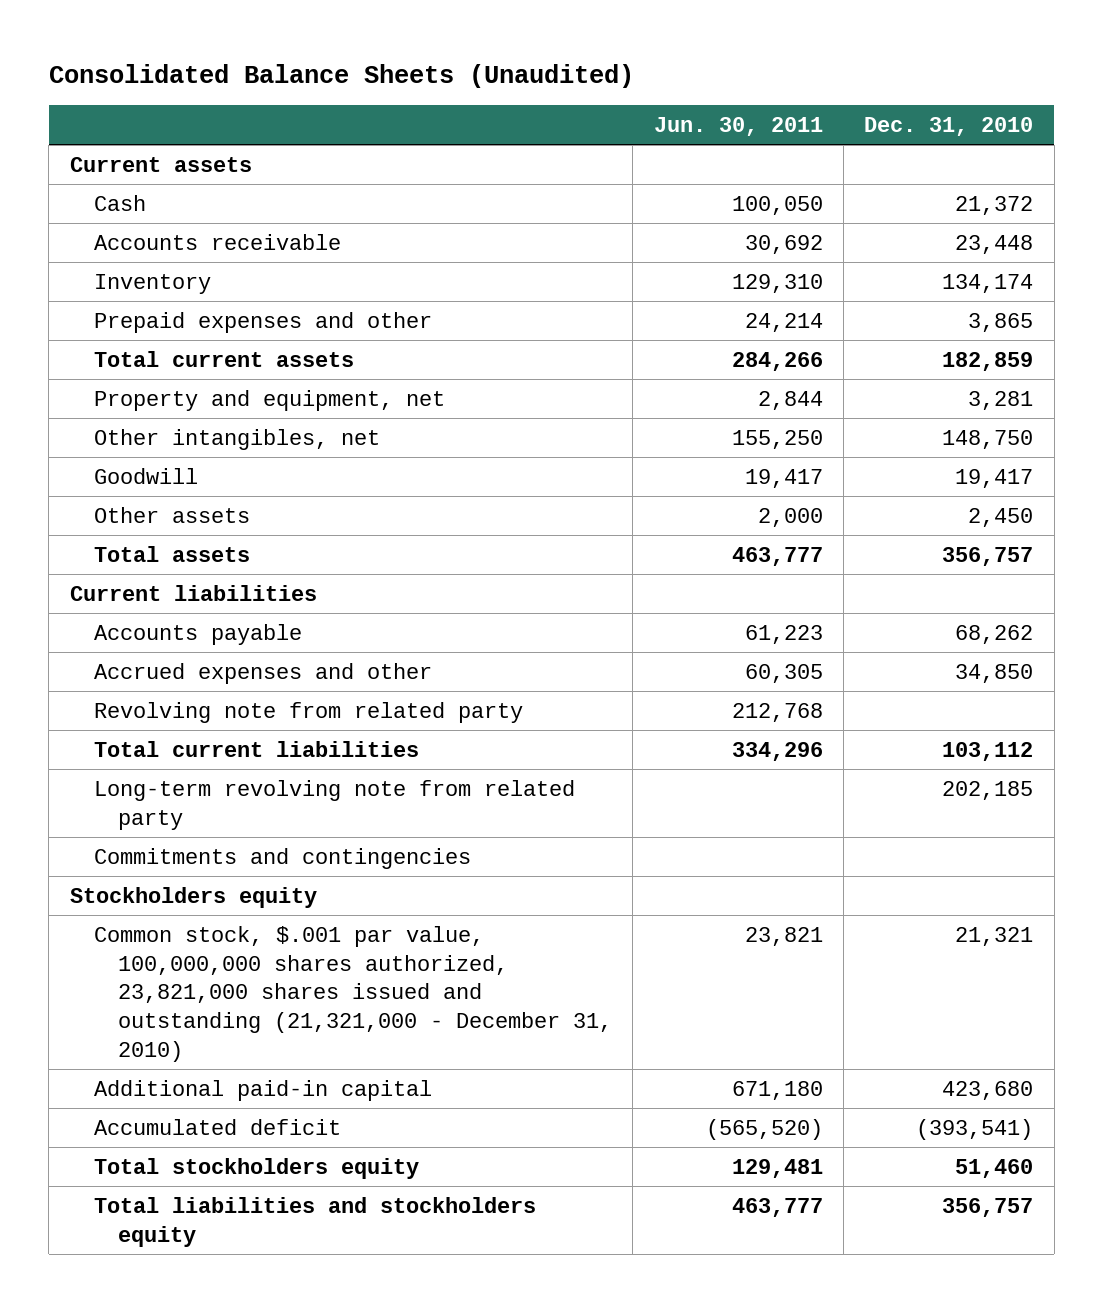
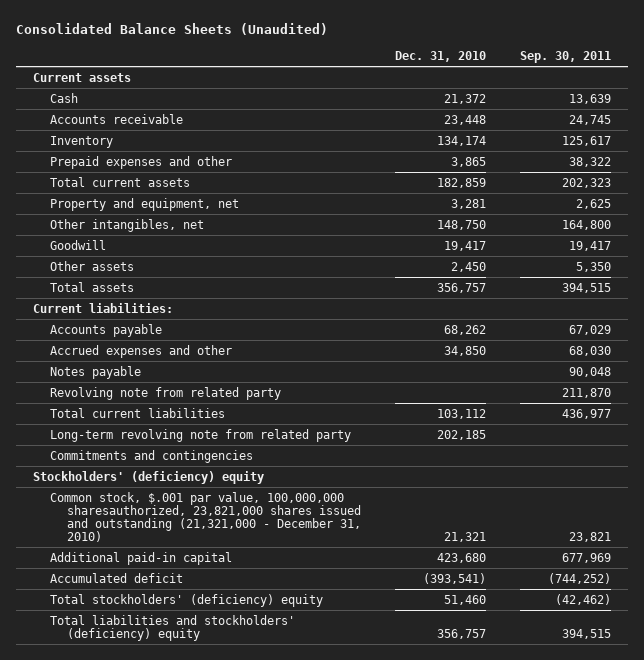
- | Jun. 30, 2011 | Dec. 31, 2010
+ | Dec. 31, 2010 | Sep. 30, 2011
- Current liabilities
+ Current liabilities:
+ Notes payable | | 90,048
- Stockholders equity
- Common stock, $.001 par value, 100,000,000 shares authorized, 23,821,000 shares issued and outstanding (21,321,000 - December 31, 2010) | 23,821 | 21,321
+ Stockholders' (deficiency) equity
+ Common stock, $.001 par value, 100,000,000 sharesauthorized, 23,821,000 shares issued and outstanding (21,321,000 - December 31, 2010) | 21,321 | 23,821
- Total stockholders equity | 129,481 | 51,460
- Total liabilities and stockholders equity | 463,777 | 356,757
+ Total stockholders' (deficiency) equity | 51,460 | (42,462)
+ Total liabilities and stockholders' (deficiency) equity | 356,757 | 394,515

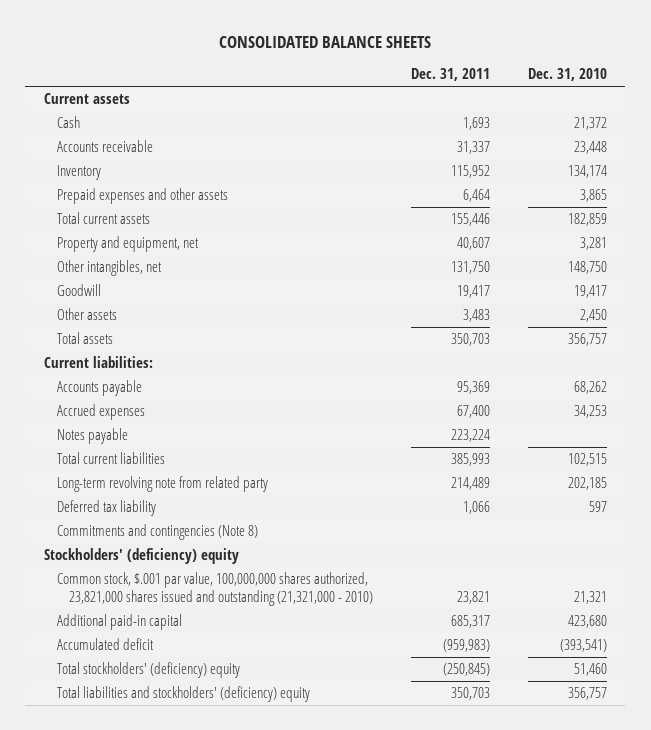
- Consolidated Balance Sheets (Unaudited)
+ CONSOLIDATED BALANCE SHEETS
- | Dec. 31, 2010 | Sep. 30, 2011
+ | Dec. 31, 2011 | Dec. 31, 2010
- Prepaid expenses and other | 3,865 | 38,322
+ Prepaid expenses and other assets | 6,464 | 3,865
- Accrued expenses and other | 34,850 | 68,030
+ Accrued expenses | 67,400 | 34,253
- Revolving note from related party | | 211,870
- Total current liabilities | 103,112 | 436,977
+ Total current liabilities | 385,993 | 102,515
- Commitments and contingencies
+ Deferred tax liability | 1,066 | 597
+ Commitments and contingencies (Note 8)
- Common stock, $.001 par value, 100,000,000 sharesauthorized, 23,821,000 shares issued and outstanding (21,321,000 - December 31, 2010) | 21,321 | 23,821
+ Common stock, $.001 par value, 100,000,000 shares authorized, 23,821,000 shares issued and outstanding (21,321,000 - 2010) | 23,821 | 21,321

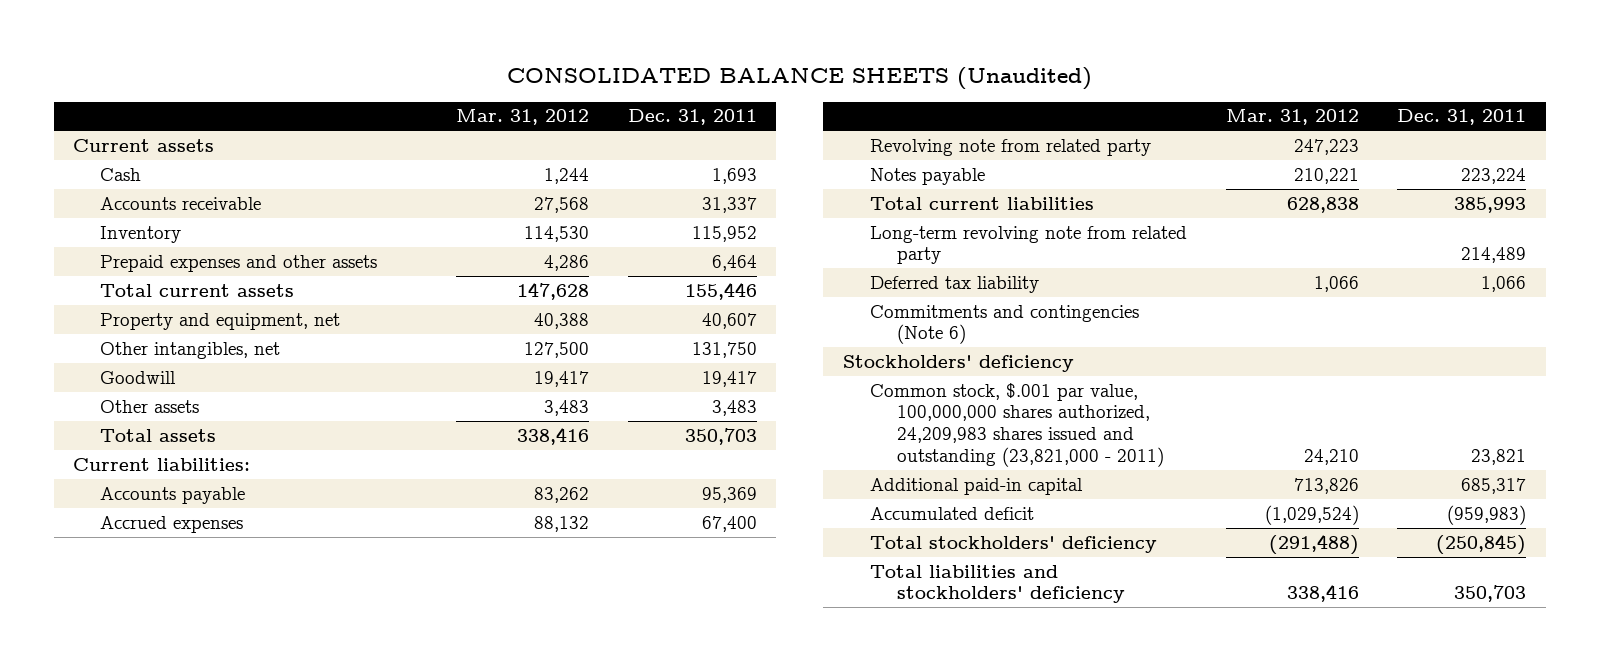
- CONSOLIDATED BALANCE SHEETS
+ CONSOLIDATED BALANCE SHEETS (Unaudited)
- | Dec. 31, 2011 | Dec. 31, 2010
+ | Mar. 31, 2012 | Dec. 31, 2011
+ Revolving note from related party | 247,223 |
- Commitments and contingencies (Note 8)
- Stockholders' (deficiency) equity
- Common stock, $.001 par value, 100,000,000 shares authorized, 23,821,000 shares issued and outstanding (21,321,000 - 2010) | 23,821 | 21,321
+ Commitments and contingencies (Note 6)
+ Stockholders' deficiency
+ Common stock, $.001 par value, 100,000,000 shares authorized, 24,209,983 shares issued and outstanding (23,821,000 - 2011) | 24,210 | 23,821
- Total stockholders' (deficiency) equity | (250,845) | 51,460
- Total liabilities and stockholders' (deficiency) equity | 350,703 | 356,757
+ Total stockholders' deficiency | (291,488) | (250,845)
+ Total liabilities and stockholders' deficiency | 338,416 | 350,703

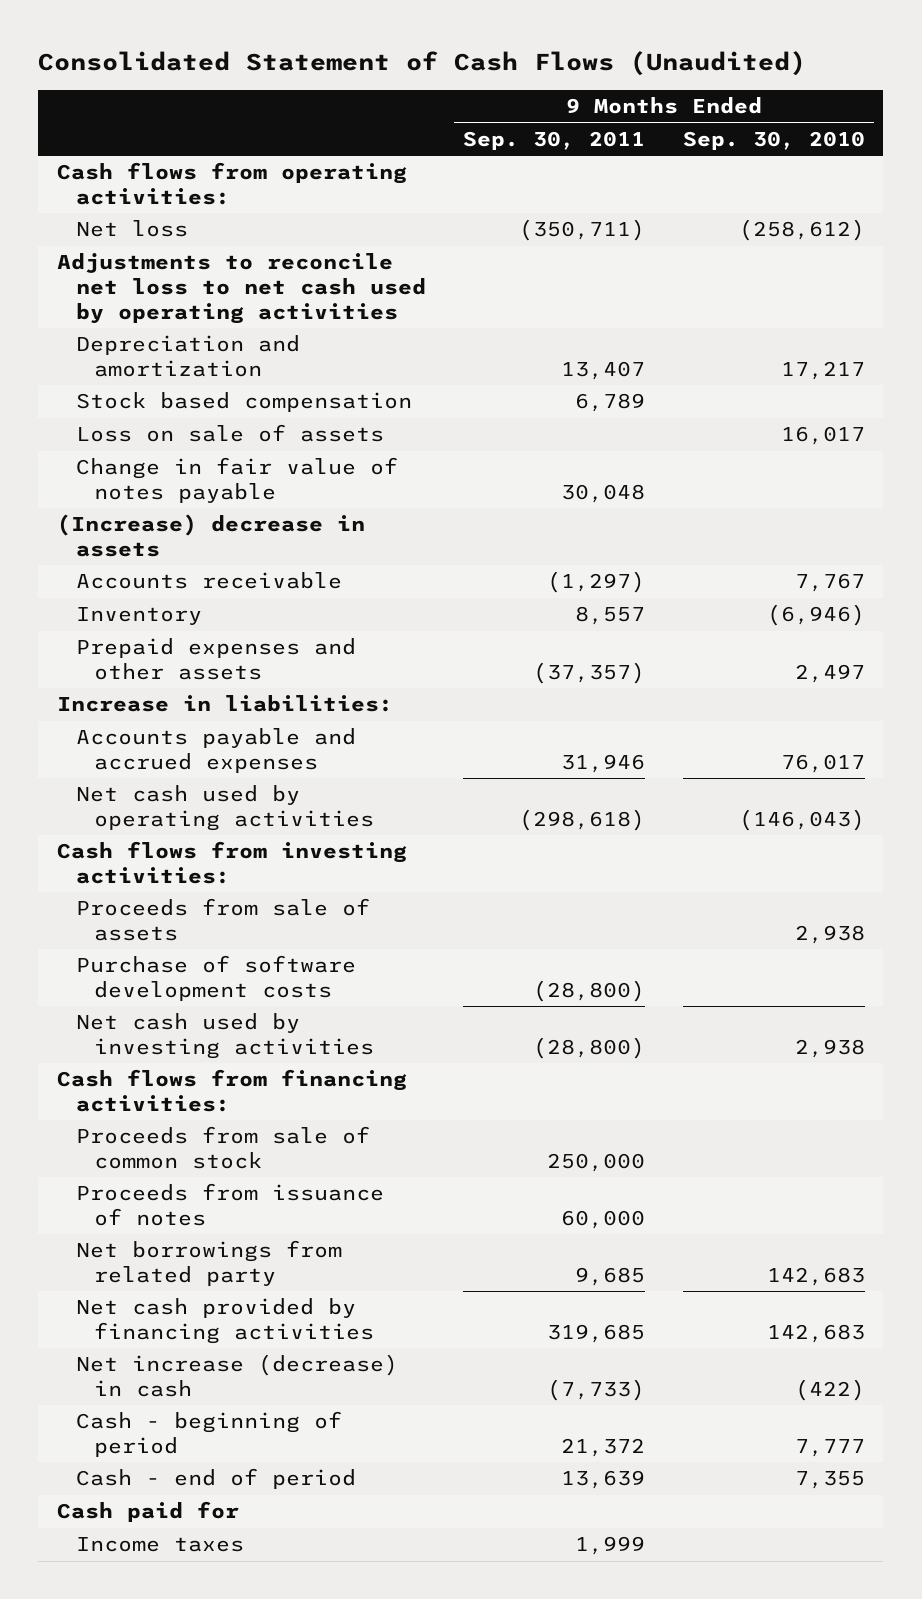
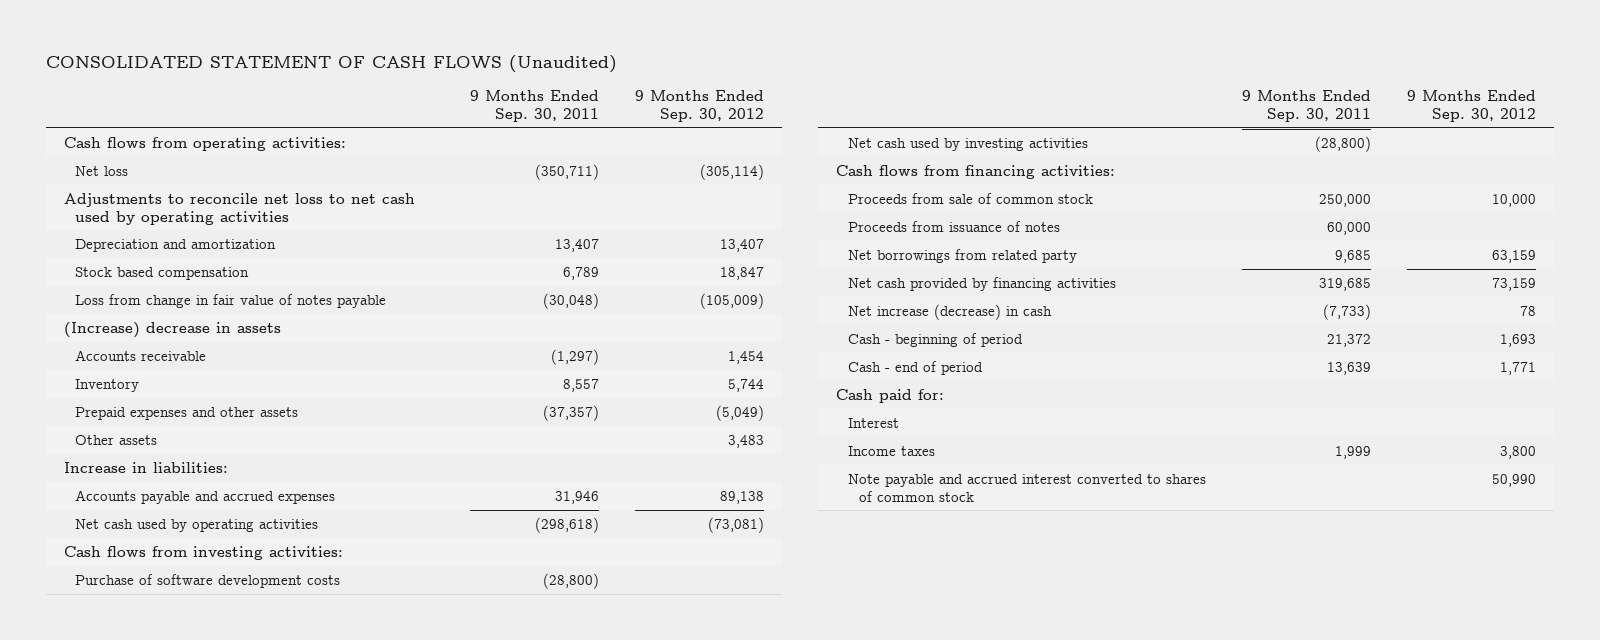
- Consolidated Statement of Cash Flows (Unaudited)
+ CONSOLIDATED STATEMENT OF CASH FLOWS (Unaudited)
- | 9 Months Ended Sep. 30, 2011 | 9 Months Ended Sep. 30, 2010
+ | 9 Months Ended Sep. 30, 2011 | 9 Months Ended Sep. 30, 2012
- Loss on sale of assets | | 16,017
- Change in fair value of notes payable | 30,048 |
+ Loss from change in fair value of notes payable | (30,048) | (105,009)
+ Other assets | | 3,483
- Proceeds from sale of assets | | 2,938
- Cash paid for
+ Cash paid for:
+ Interest
+ Note payable and accrued interest converted to shares of common stock | | 50,990

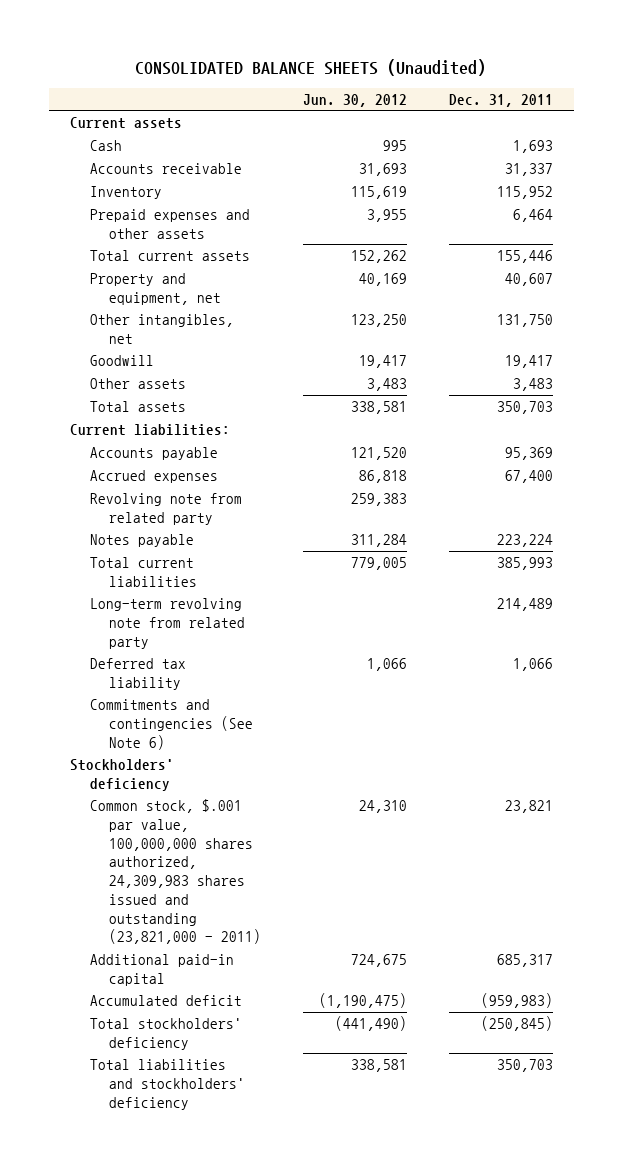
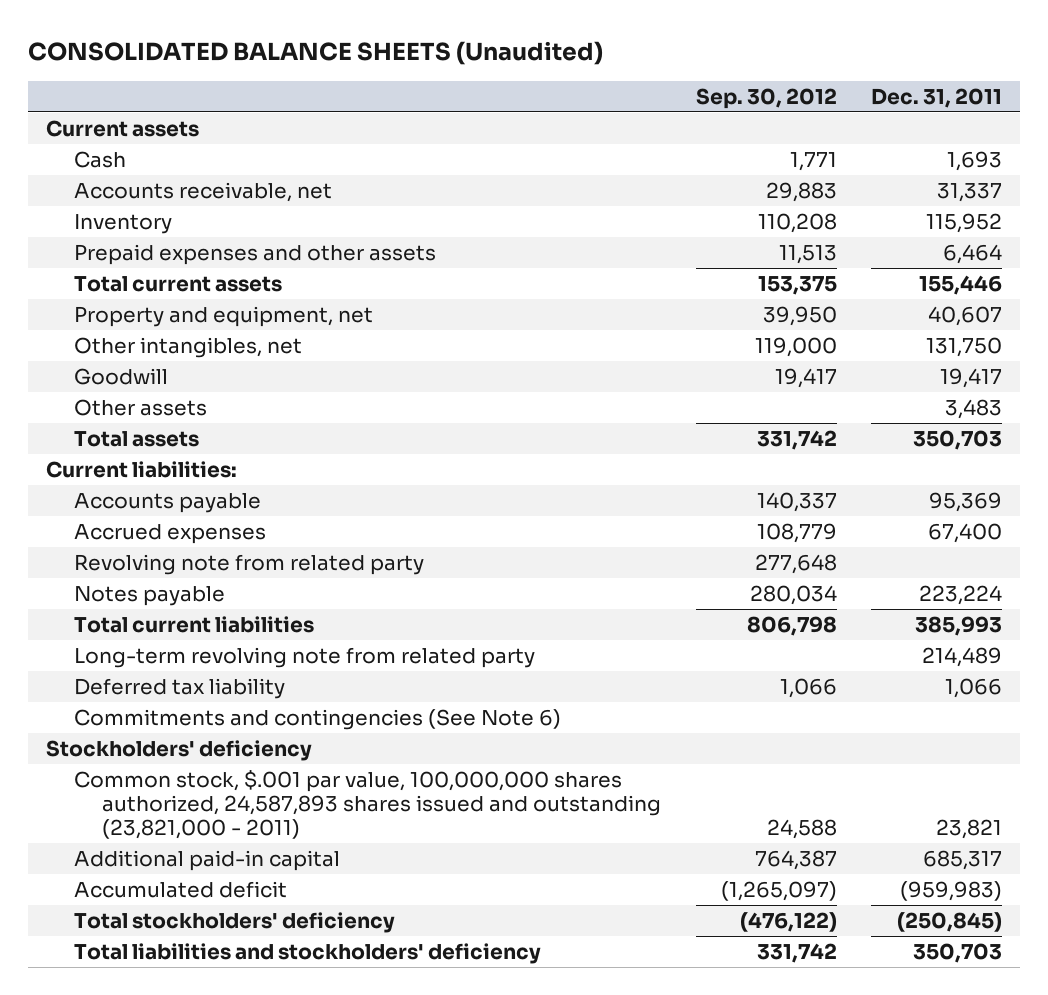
- | Jun. 30, 2012 | Dec. 31, 2011
+ | Sep. 30, 2012 | Dec. 31, 2011
- Accounts receivable | 31,693 | 31,337
+ Accounts receivable, net | 29,883 | 31,337
- Common stock, $.001 par value, 100,000,000 shares authorized, 24,309,983 shares issued and outstanding (23,821,000 - 2011) | 24,310 | 23,821
+ Common stock, $.001 par value, 100,000,000 shares authorized, 24,587,893 shares issued and outstanding (23,821,000 - 2011) | 24,588 | 23,821

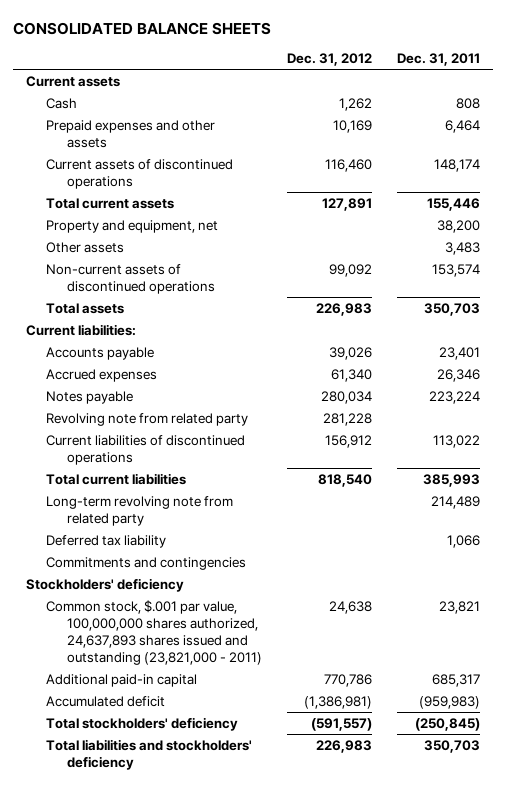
- CONSOLIDATED BALANCE SHEETS (Unaudited)
+ CONSOLIDATED BALANCE SHEETS
- | Sep. 30, 2012 | Dec. 31, 2011
+ | Dec. 31, 2012 | Dec. 31, 2011
- Cash | 1,771 | 1,693
- Accounts receivable, net | 29,883 | 31,337
- Inventory | 110,208 | 115,952
+ Cash | 1,262 | 808
+ Current assets of discontinued operations | 116,460 | 148,174
- Property and equipment, net | 39,950 | 40,607
- Other intangibles, net | 119,000 | 131,750
- Goodwill | 19,417 | 19,417
+ Property and equipment, net | | 38,200
+ Non-current assets of discontinued operations | 99,092 | 153,574
- Accounts payable | 140,337 | 95,369
- Accrued expenses | 108,779 | 67,400
+ Accounts payable | 39,026 | 23,401
+ Accrued expenses | 61,340 | 26,346
moved down: Revolving note from related party | 281,228 |
+ Current liabilities of discontinued operations | 156,912 | 113,022
- Commitments and contingencies (See Note 6)
+ Commitments and contingencies
- Common stock, $.001 par value, 100,000,000 shares authorized, 24,587,893 shares issued and outstanding (23,821,000 - 2011) | 24,588 | 23,821
+ Common stock, $.001 par value, 100,000,000 shares authorized, 24,637,893 shares issued and outstanding (23,821,000 - 2011) | 24,638 | 23,821

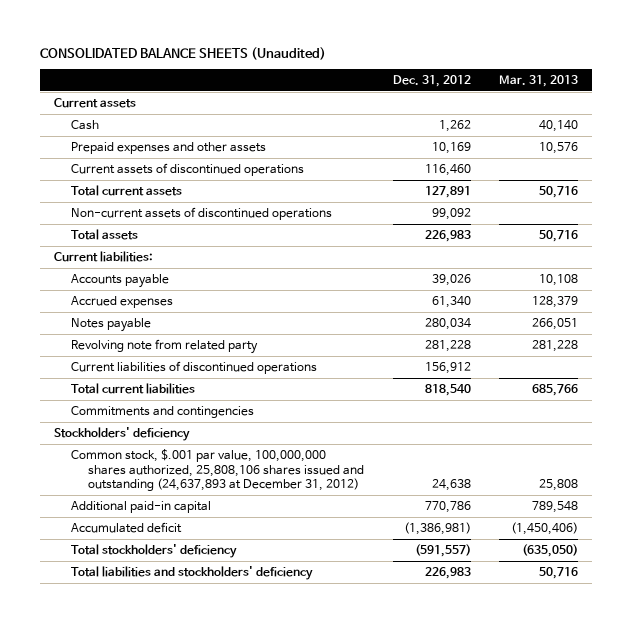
- CONSOLIDATED BALANCE SHEETS
+ CONSOLIDATED BALANCE SHEETS (Unaudited)
- | Dec. 31, 2012 | Dec. 31, 2011
+ | Dec. 31, 2012 | Mar. 31, 2013
- Property and equipment, net | | 38,200
- Other assets | | 3,483
- Long-term revolving note from related party | | 214,489
- Deferred tax liability | | 1,066
- Common stock, $.001 par value, 100,000,000 shares authorized, 24,637,893 shares issued and outstanding (23,821,000 - 2011) | 24,638 | 23,821
+ Common stock, $.001 par value, 100,000,000 shares authorized, 25,808,106 shares issued and outstanding (24,637,893 at December 31, 2012) | 24,638 | 25,808

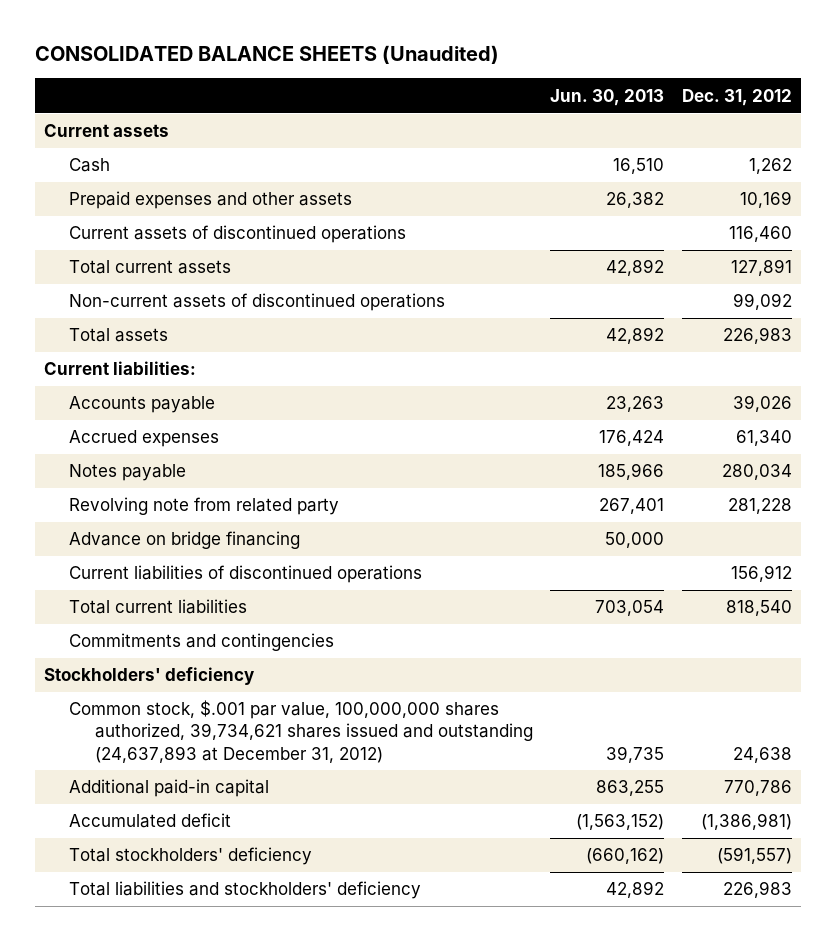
- | Dec. 31, 2012 | Mar. 31, 2013
+ | Jun. 30, 2013 | Dec. 31, 2012
+ Advance on bridge financing | 50,000 |
- Common stock, $.001 par value, 100,000,000 shares authorized, 25,808,106 shares issued and outstanding (24,637,893 at December 31, 2012) | 24,638 | 25,808
+ Common stock, $.001 par value, 100,000,000 shares authorized, 39,734,621 shares issued and outstanding (24,637,893 at December 31, 2012) | 39,735 | 24,638

